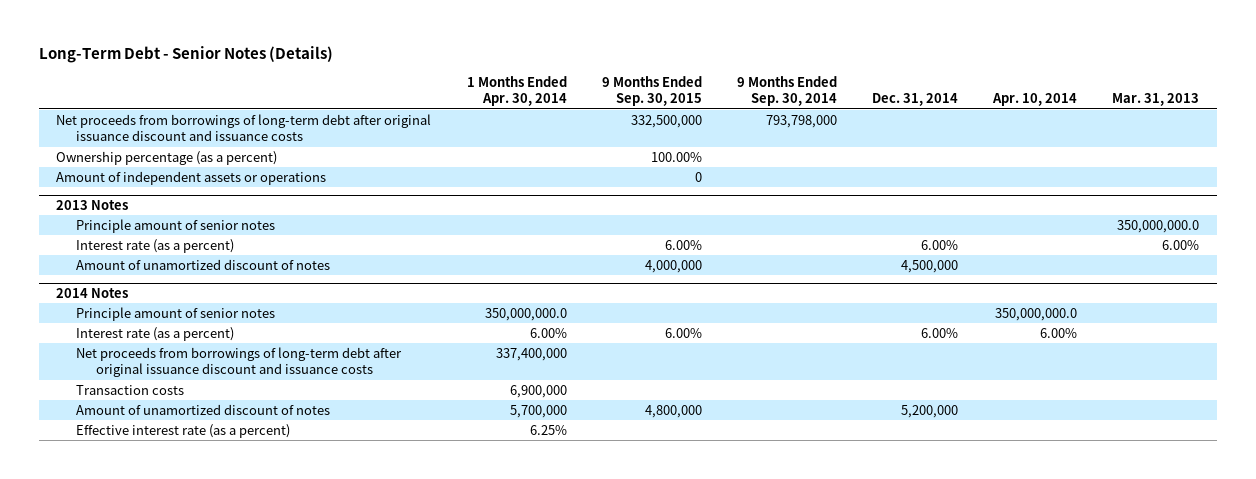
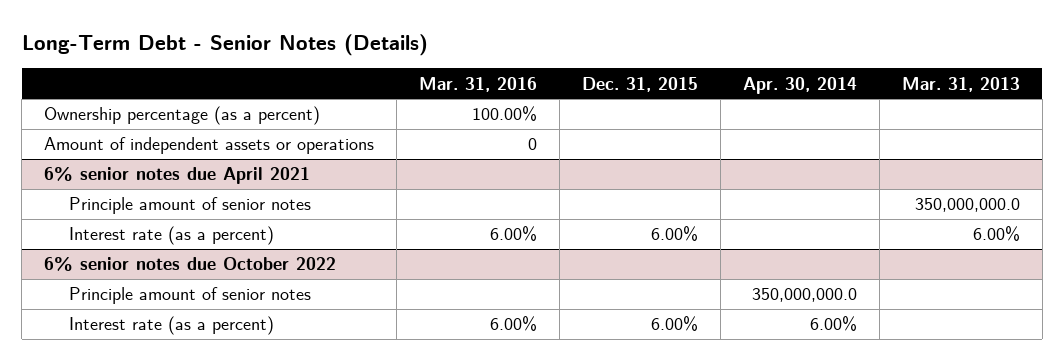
- | 1 Months Ended Apr. 30, 2014 | 9 Months Ended Sep. 30, 2015 | 9 Months Ended Sep. 30, 2014 | Dec. 31, 2014 | Apr. 10, 2014 | Mar. 31, 2013
+ | Mar. 31, 2016 | Dec. 31, 2015 | Apr. 30, 2014 | Mar. 31, 2013
- Net proceeds from borrowings of long-term debt after original issuance discount and issuance costs | | 332,500,000 | 793,798,000 | | |
- 2013 Notes
+ 6% senior notes due April 2021
- Amount of unamortized discount of notes | | 4,000,000 | | 4,500,000 | |
- 2014 Notes
+ 6% senior notes due October 2022
- Net proceeds from borrowings of long-term debt after original issuance discount and issuance costs | 337,400,000 | | | | |
- Transaction costs | 6,900,000 | | | | |
- Amount of unamortized discount of notes | 5,700,000 | 4,800,000 | | 5,200,000 | |
- Effective interest rate (as a percent) | 6.25% | | | | |

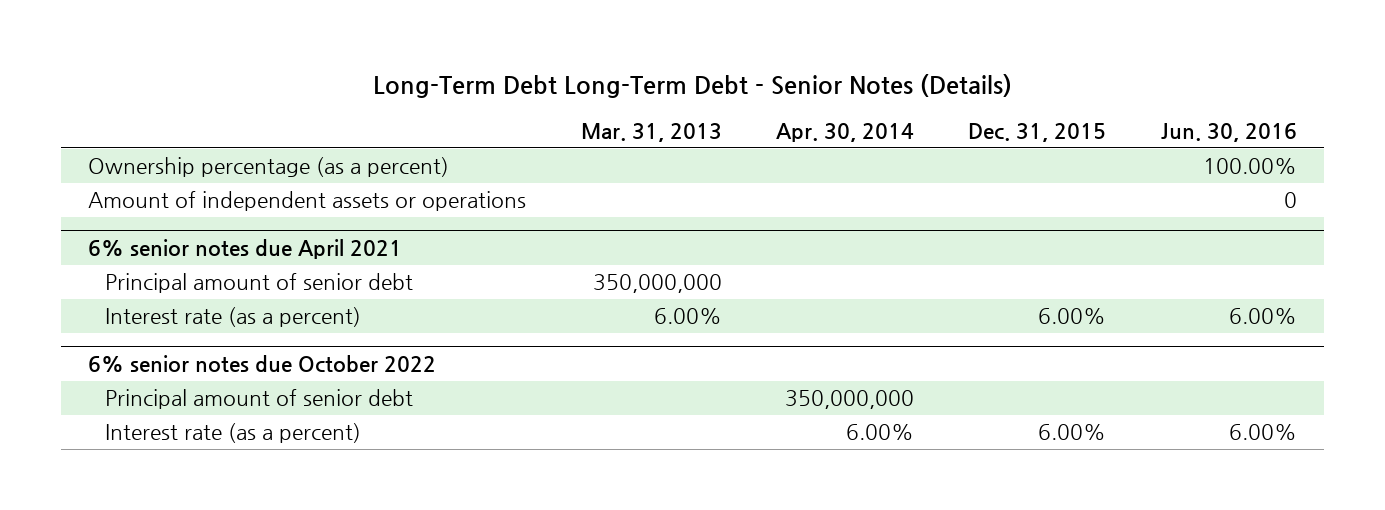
- Long-Term Debt - Senior Notes (Details)
+ Long-Term Debt Long-Term Debt - Senior Notes (Details)
- | Mar. 31, 2016 | Dec. 31, 2015 | Apr. 30, 2014 | Mar. 31, 2013
+ | Mar. 31, 2013 | Apr. 30, 2014 | Dec. 31, 2015 | Jun. 30, 2016
@ 6% senior notes due April 2021
- Principle amount of senior notes | | | | 350,000,000.0
+ Principal amount of senior debt | 350,000,000 | | |
@ 6% senior notes due October 2022
- Principle amount of senior notes | | | 350,000,000.0 |
+ Principal amount of senior debt | | 350,000,000 | |

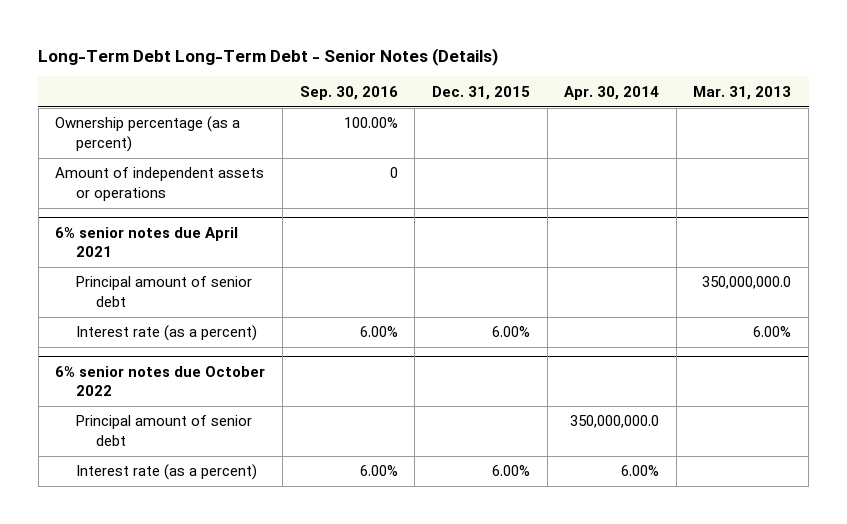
- | Mar. 31, 2013 | Apr. 30, 2014 | Dec. 31, 2015 | Jun. 30, 2016
+ | Sep. 30, 2016 | Dec. 31, 2015 | Apr. 30, 2014 | Mar. 31, 2013
@ 6% senior notes due April 2021
- Principal amount of senior debt | 350,000,000 | | |
+ Principal amount of senior debt | | | | 350,000,000.0
@ 6% senior notes due October 2022
- Principal amount of senior debt | | 350,000,000 | |
+ Principal amount of senior debt | | | 350,000,000.0 |

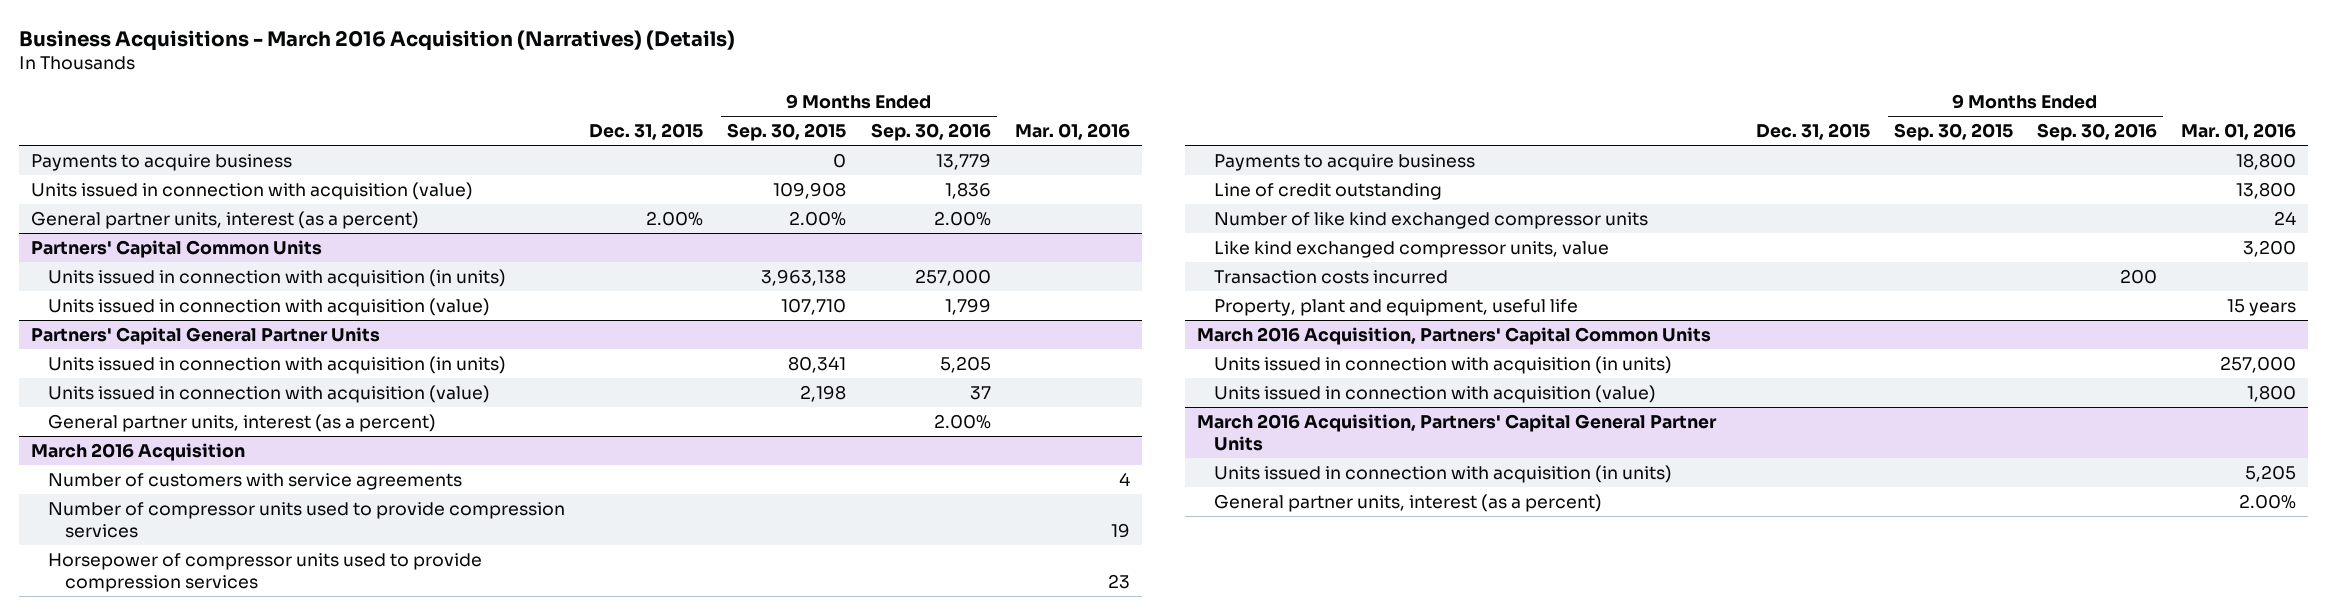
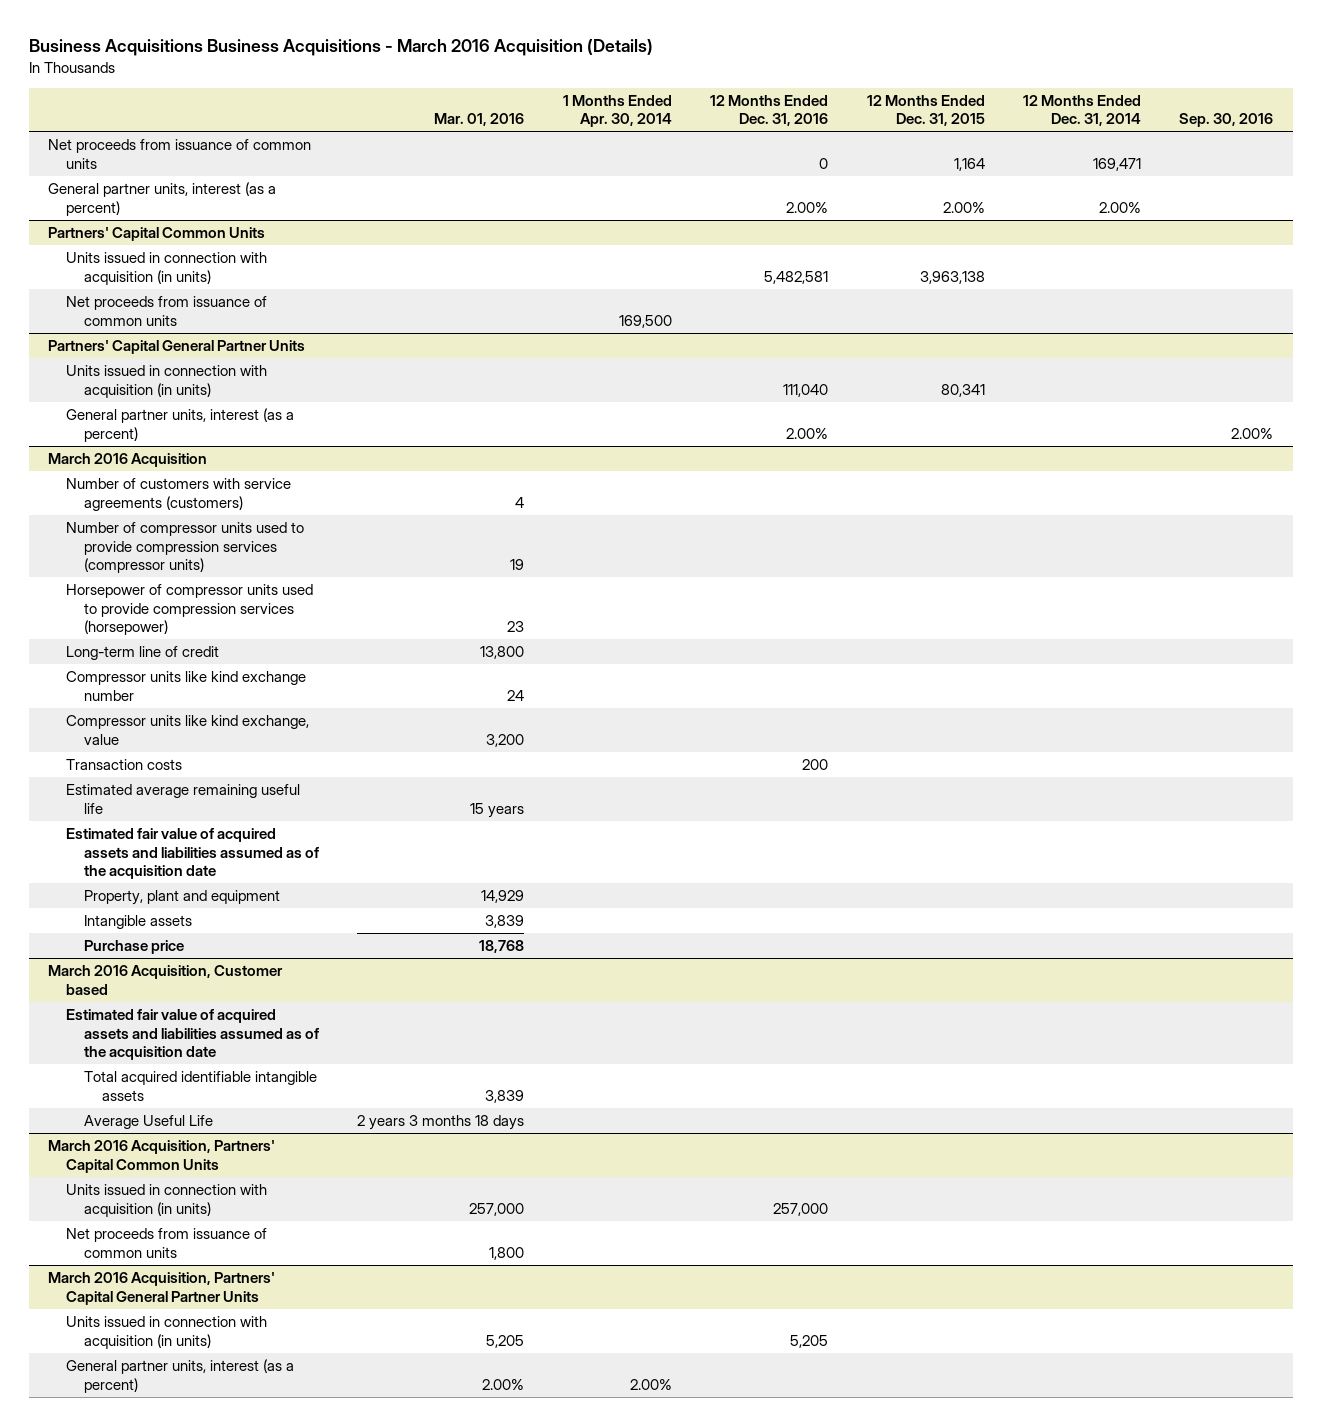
- Business Acquisitions - March 2016 Acquisition (Narratives) (Details)
+ Business Acquisitions Business Acquisitions - March 2016 Acquisition (Details)
- | Dec. 31, 2015 | 9 Months Ended Sep. 30, 2015 | 9 Months Ended Sep. 30, 2016 | Mar. 01, 2016
+ | Mar. 01, 2016 | 1 Months Ended Apr. 30, 2014 | 12 Months Ended Dec. 31, 2016 | 12 Months Ended Dec. 31, 2015 | 12 Months Ended Dec. 31, 2014 | Sep. 30, 2016
- Payments to acquire business | | 0 | 13,779 |
- Units issued in connection with acquisition (value) | | 109,908 | 1,836 |
+ Net proceeds from issuance of common units | | | 0 | 1,164 | 169,471 |
@ Partners' Capital Common Units
- Units issued in connection with acquisition (value) | | 107,710 | 1,799 |
+ Net proceeds from issuance of common units | | 169,500 | | | |
@ Partners' Capital General Partner Units
- Units issued in connection with acquisition (value) | | 2,198 | 37 |
@ March 2016 Acquisition
- Number of customers with service agreements | | | | 4
- Number of compressor units used to provide compression services | | | | 19
- Horsepower of compressor units used to provide compression services | | | | 23
- Payments to acquire business | | | | 18,800
- Line of credit outstanding | | | | 13,800
- Number of like kind exchanged compressor units | | | | 24
- Like kind exchanged compressor units, value | | | | 3,200
- Transaction costs incurred | | | 200 |
- Property, plant and equipment, useful life | | | | 15 years
+ Number of customers with service agreements (customers) | 4 | | | | |
+ Number of compressor units used to provide compression services (compressor units) | 19 | | | | |
+ Horsepower of compressor units used to provide compression services (horsepower) | 23 | | | | |
+ Long-term line of credit | 13,800 | | | | |
+ Compressor units like kind exchange number | 24 | | | | |
+ Compressor units like kind exchange, value | 3,200 | | | | |
+ Transaction costs | | | 200 | | |
+ Estimated average remaining useful life | 15 years | | | | |
+ Estimated fair value of acquired assets and liabilities assumed as of the acquisition date
+ Property, plant and equipment | 14,929 | | | | |
+ Intangible assets | 3,839 | | | | |
+ Purchase price | 18,768 | | | | |
+ March 2016 Acquisition, Customer based
+ Estimated fair value of acquired assets and liabilities assumed as of the acquisition date
+ Total acquired identifiable intangible assets | 3,839 | | | | |
+ Average Useful Life | 2 years 3 months 18 days | | | | |
@ March 2016 Acquisition, Partners' Capital Common Units
- Units issued in connection with acquisition (value) | | | | 1,800
+ Net proceeds from issuance of common units | 1,800 | | | | |

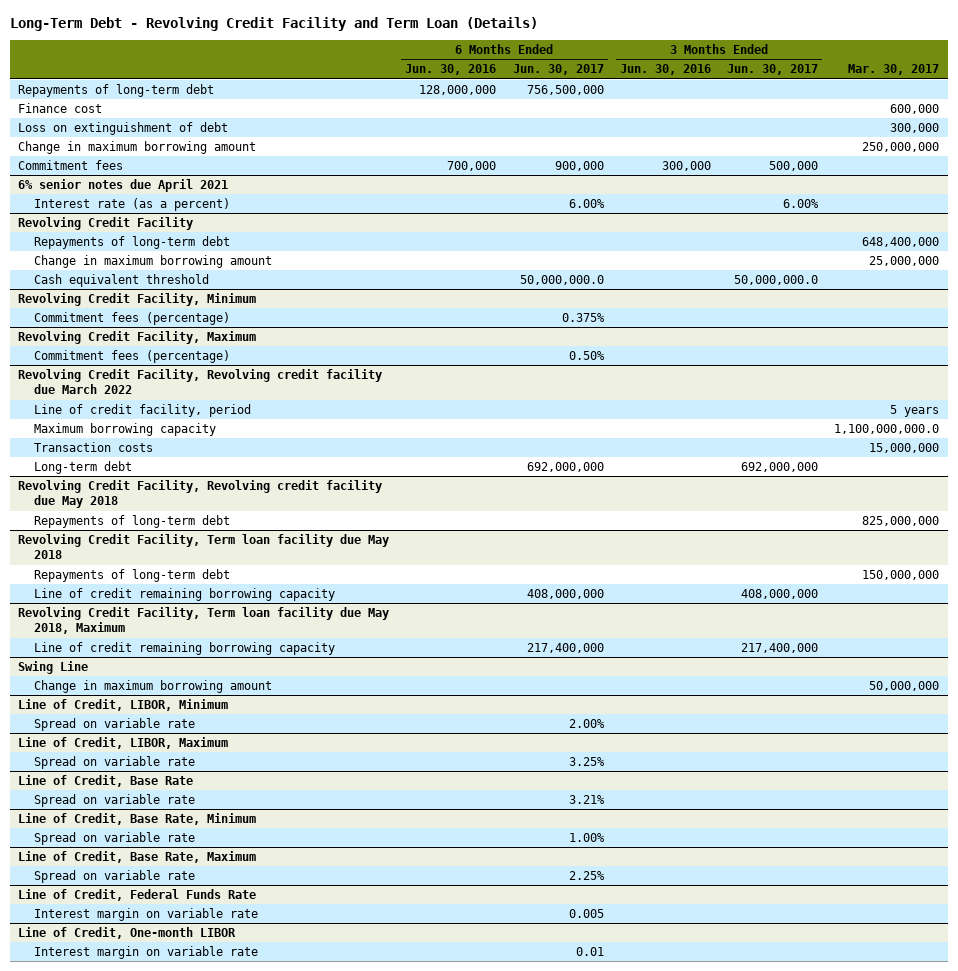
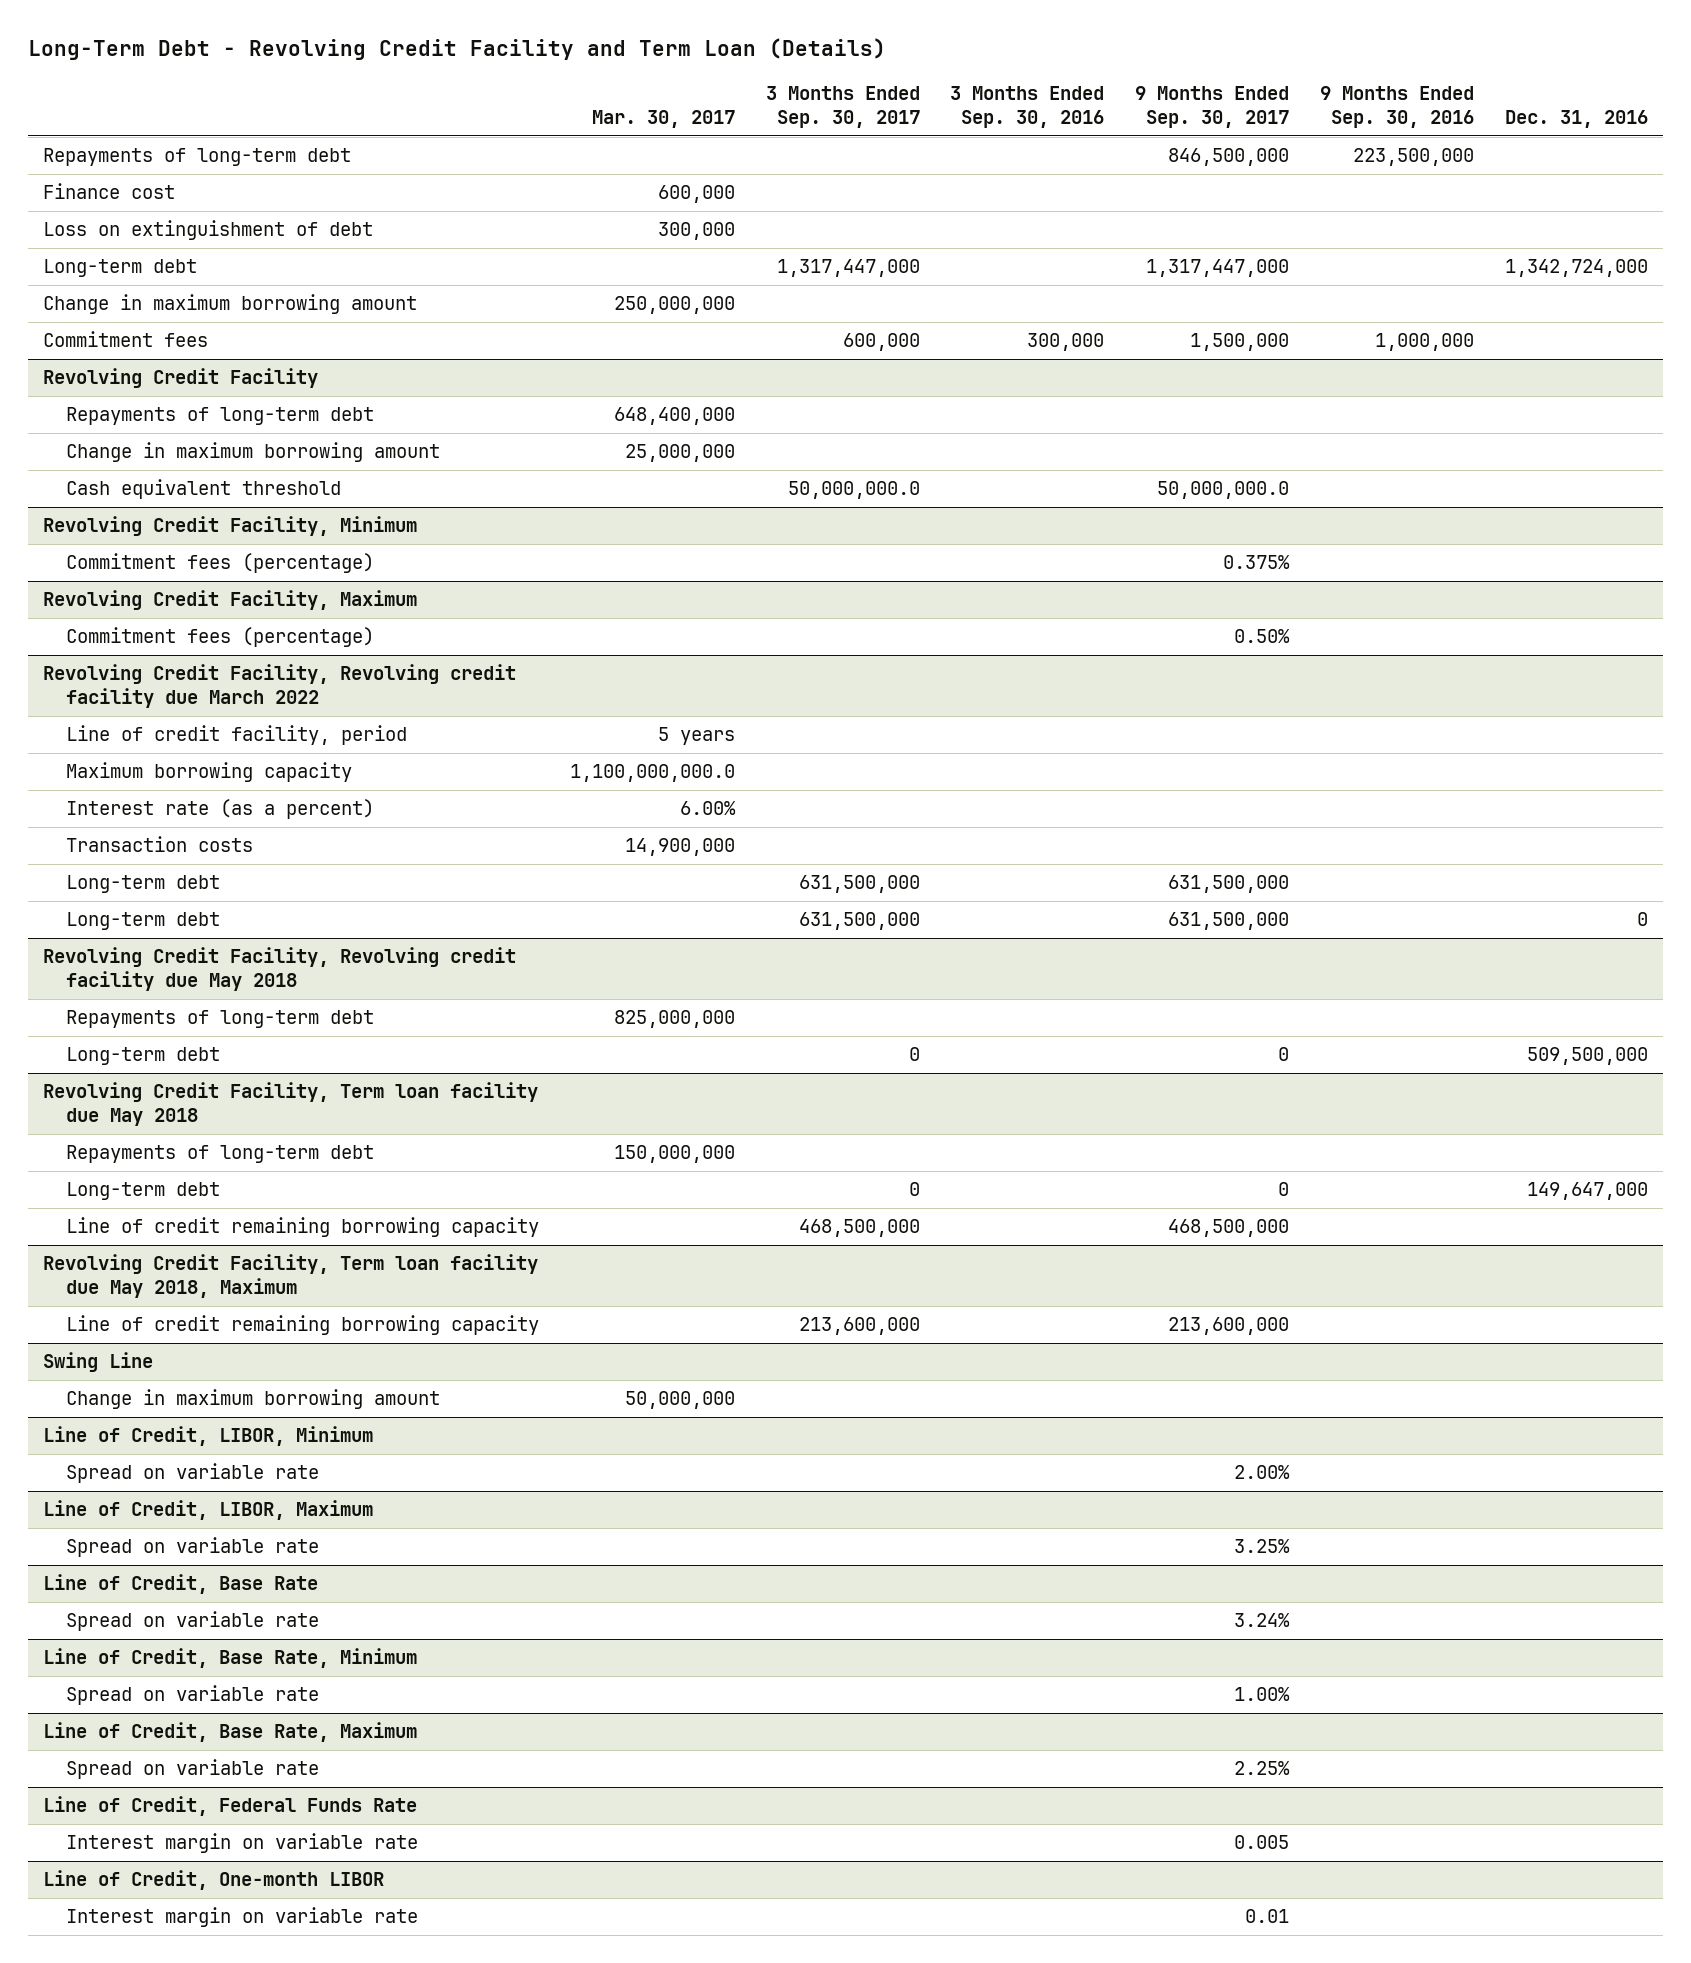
- | 6 Months Ended Jun. 30, 2016 | 6 Months Ended Jun. 30, 2017 | 3 Months Ended Jun. 30, 2016 | 3 Months Ended Jun. 30, 2017 | Mar. 30, 2017
+ | Mar. 30, 2017 | 3 Months Ended Sep. 30, 2017 | 3 Months Ended Sep. 30, 2016 | 9 Months Ended Sep. 30, 2017 | 9 Months Ended Sep. 30, 2016 | Dec. 31, 2016
+ Long-term debt | | 1,317,447,000 | | 1,317,447,000 | | 1,342,724,000
- 6% senior notes due April 2021
- Interest rate (as a percent) | | 6.00% | | 6.00% |
@ Revolving Credit Facility, Revolving credit facility due March 2022
- Transaction costs | | | | | 15,000,000
+ Interest rate (as a percent) | 6.00% | | | | |
+ Transaction costs | 14,900,000 | | | | |
+ Long-term debt | | 631,500,000 | | 631,500,000 | | 0
@ Revolving Credit Facility, Revolving credit facility due May 2018
+ Long-term debt | | 0 | | 0 | | 509,500,000
@ Revolving Credit Facility, Term loan facility due May 2018
+ Long-term debt | | 0 | | 0 | | 149,647,000

